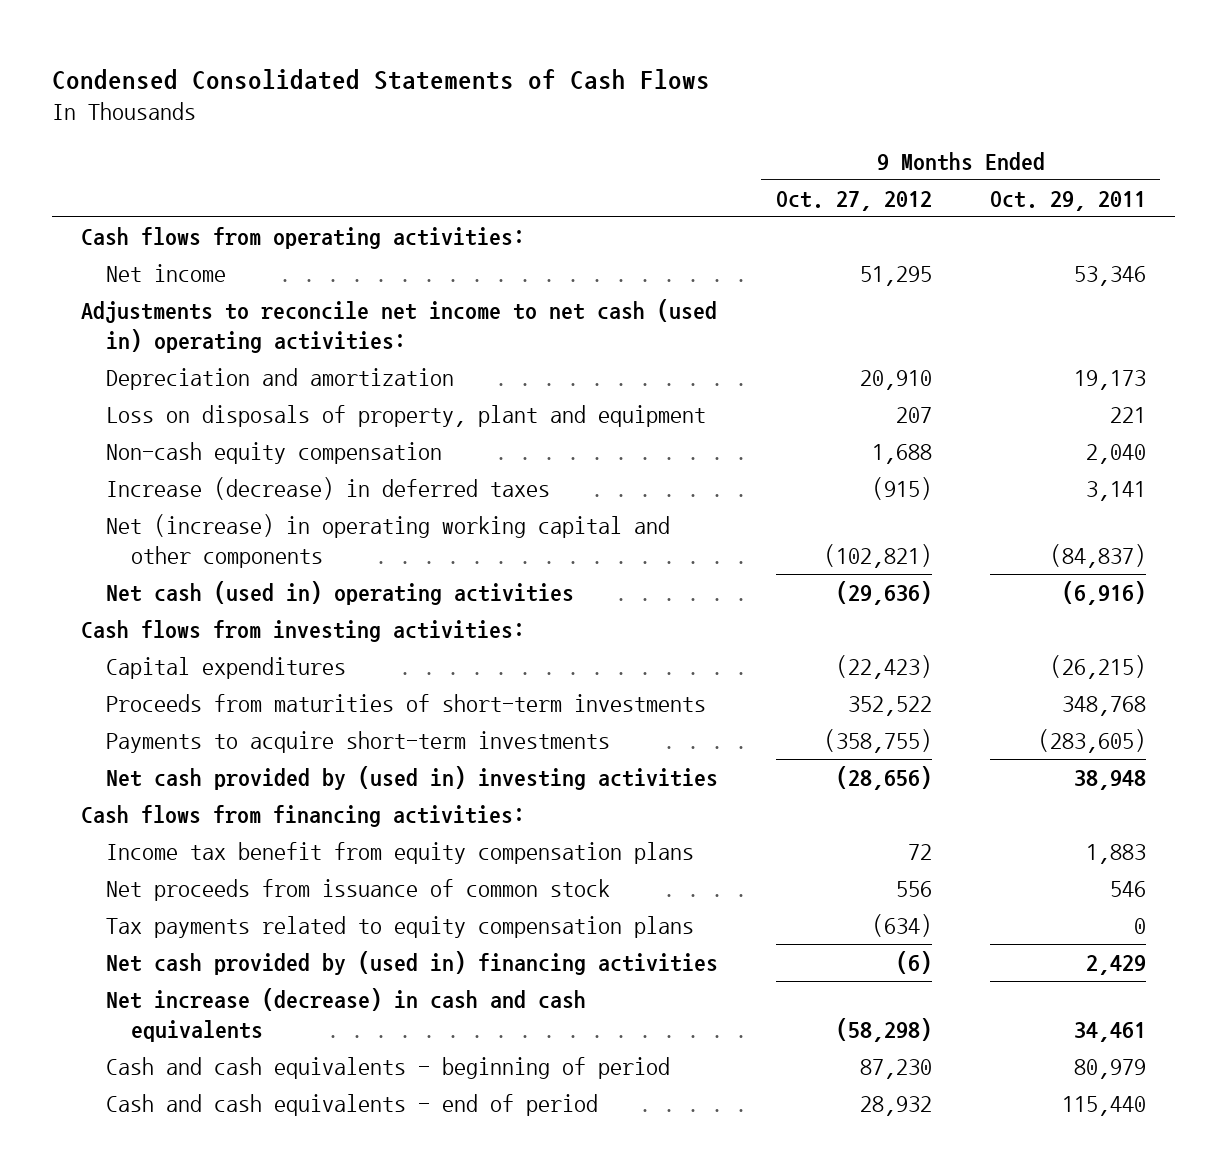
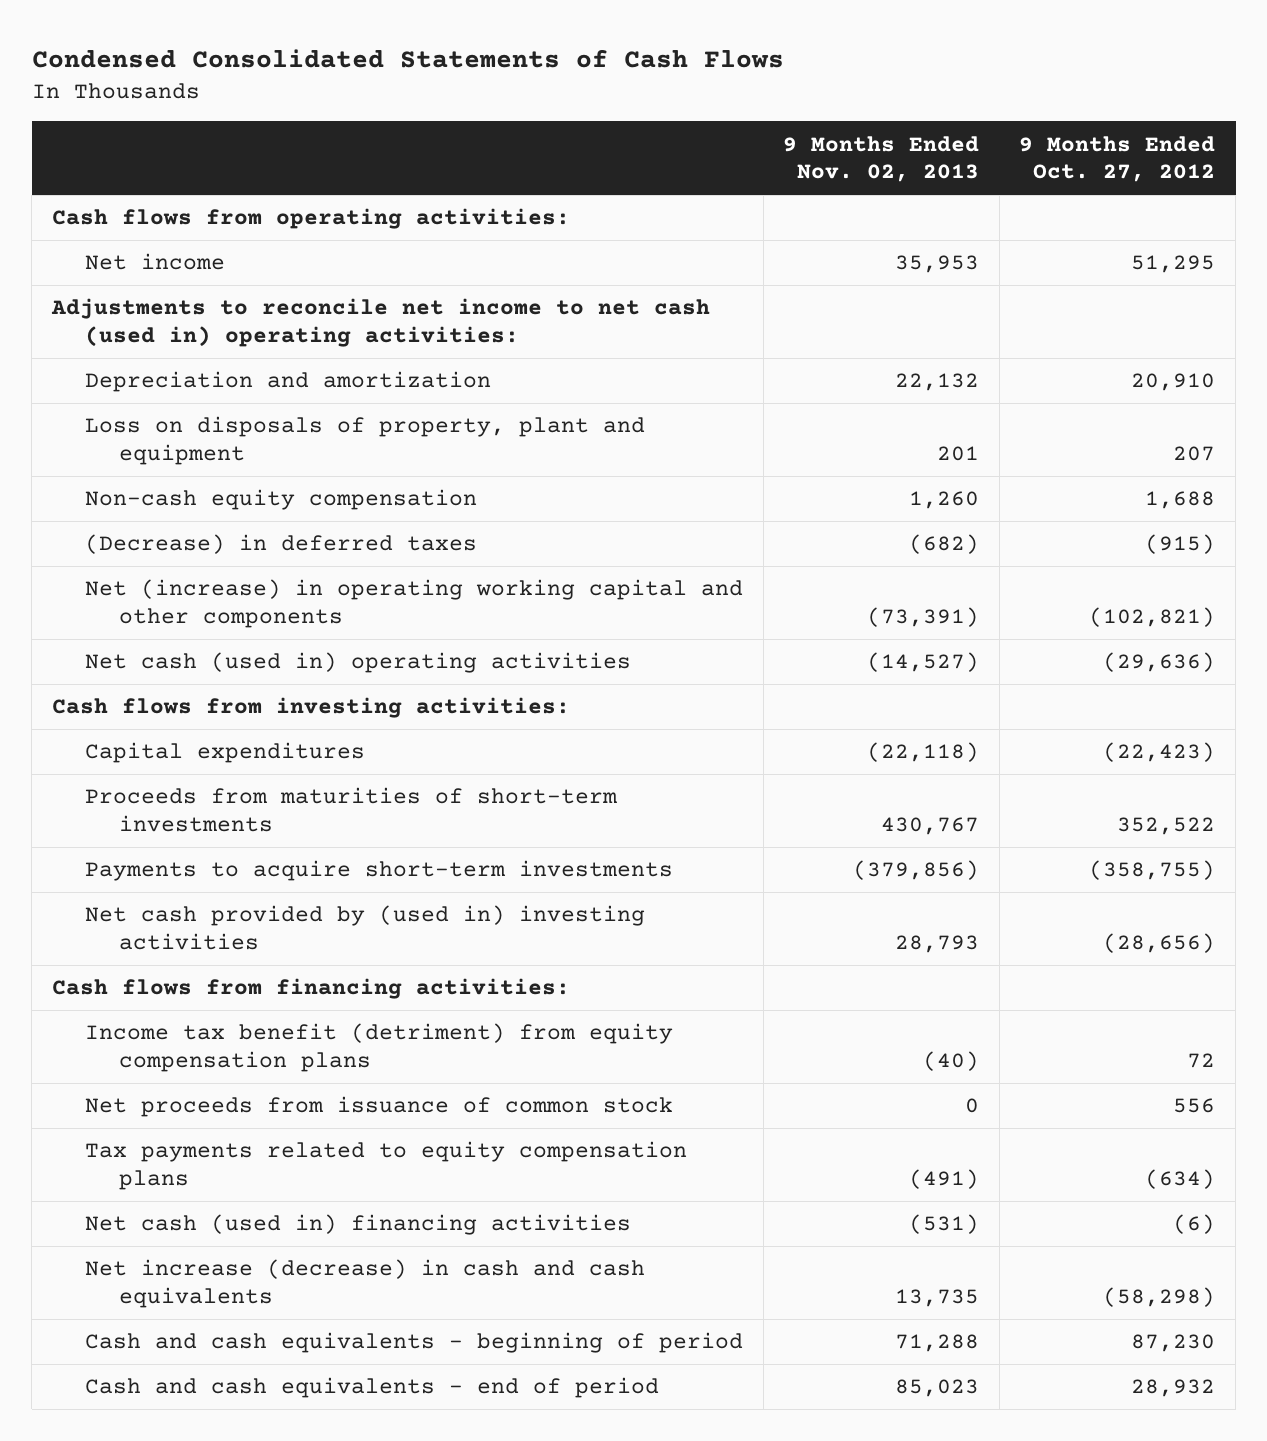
- | 9 Months Ended Oct. 27, 2012 | 9 Months Ended Oct. 29, 2011
+ | 9 Months Ended Nov. 02, 2013 | 9 Months Ended Oct. 27, 2012
- Increase (decrease) in deferred taxes | (915) | 3,141
+ (Decrease) in deferred taxes | (682) | (915)
- Income tax benefit from equity compensation plans | 72 | 1,883
+ Income tax benefit (detriment) from equity compensation plans | (40) | 72
- Net cash provided by (used in) financing activities | (6) | 2,429
+ Net cash (used in) financing activities | (531) | (6)

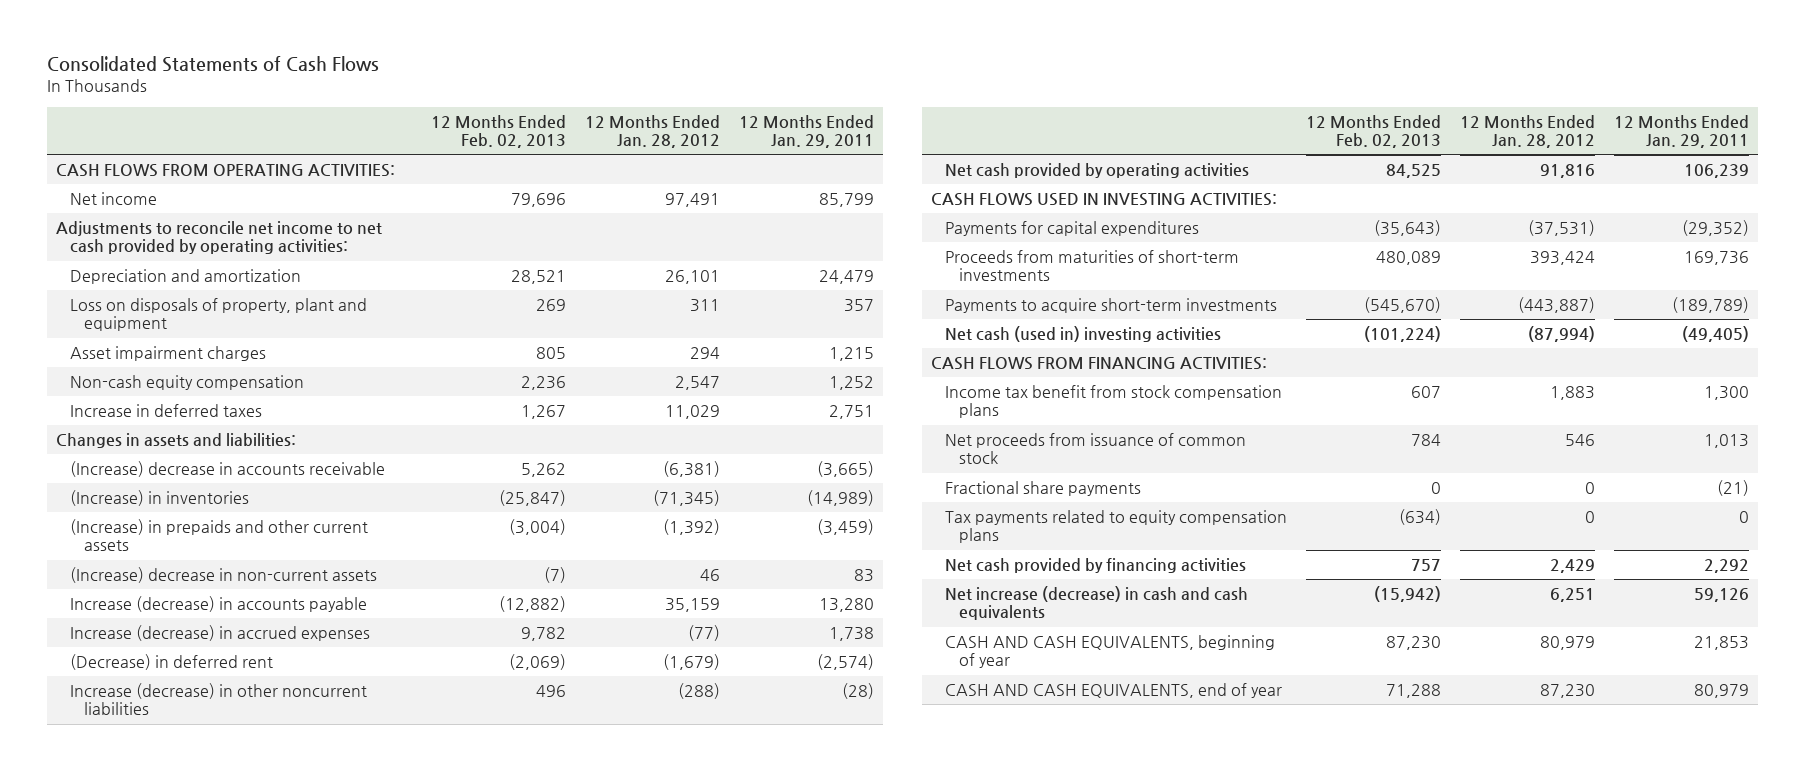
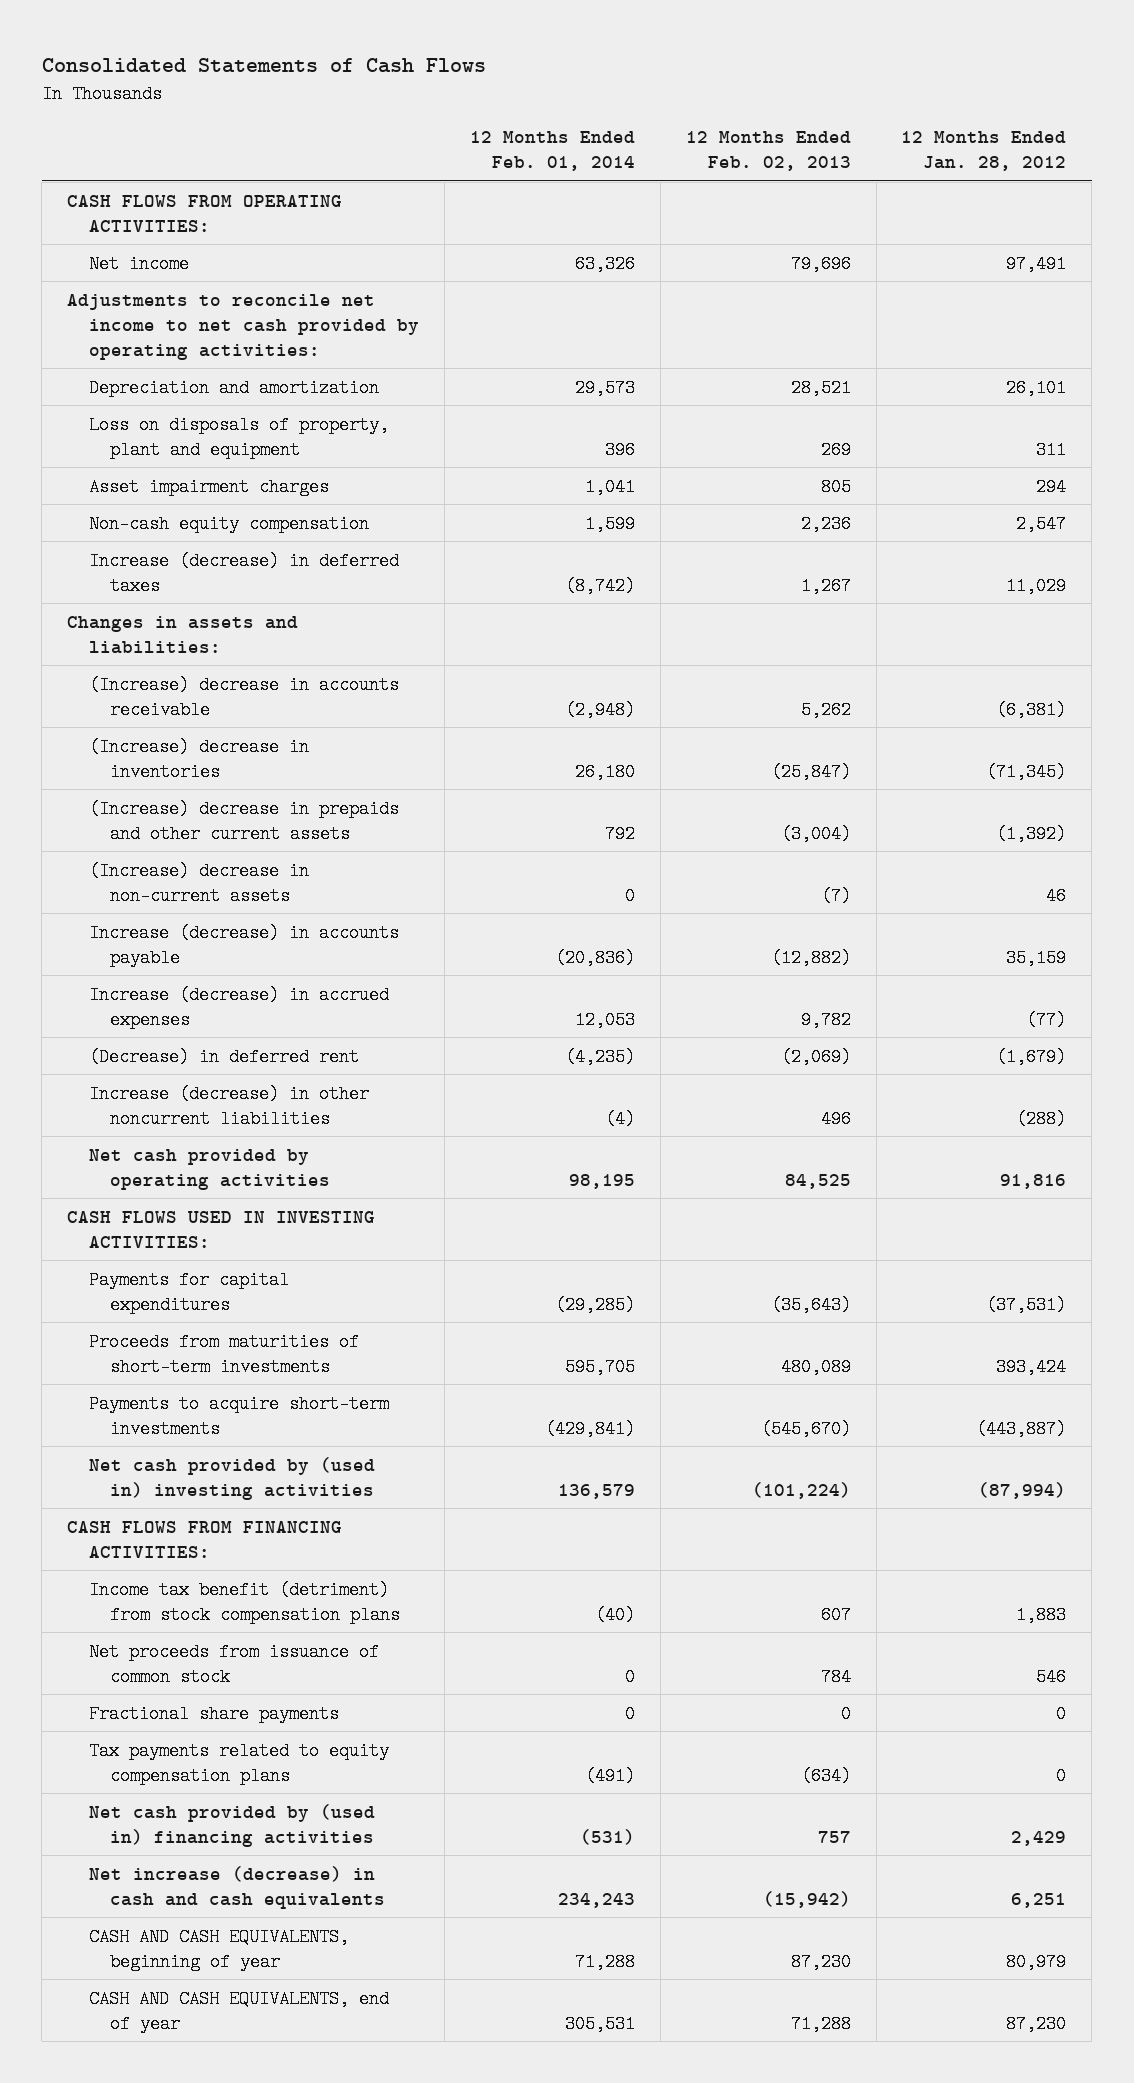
- | 12 Months Ended Feb. 02, 2013 | 12 Months Ended Jan. 28, 2012 | 12 Months Ended Jan. 29, 2011
+ | 12 Months Ended Feb. 01, 2014 | 12 Months Ended Feb. 02, 2013 | 12 Months Ended Jan. 28, 2012
- Increase in deferred taxes | 1,267 | 11,029 | 2,751
+ Increase (decrease) in deferred taxes | (8,742) | 1,267 | 11,029
- (Increase) in inventories | (25,847) | (71,345) | (14,989)
- (Increase) in prepaids and other current assets | (3,004) | (1,392) | (3,459)
+ (Increase) decrease in inventories | 26,180 | (25,847) | (71,345)
+ (Increase) decrease in prepaids and other current assets | 792 | (3,004) | (1,392)
- Net cash (used in) investing activities | (101,224) | (87,994) | (49,405)
+ Net cash provided by (used in) investing activities | 136,579 | (101,224) | (87,994)
- Income tax benefit from stock compensation plans | 607 | 1,883 | 1,300
+ Income tax benefit (detriment) from stock compensation plans | (40) | 607 | 1,883
- Net cash provided by financing activities | 757 | 2,429 | 2,292
+ Net cash provided by (used in) financing activities | (531) | 757 | 2,429

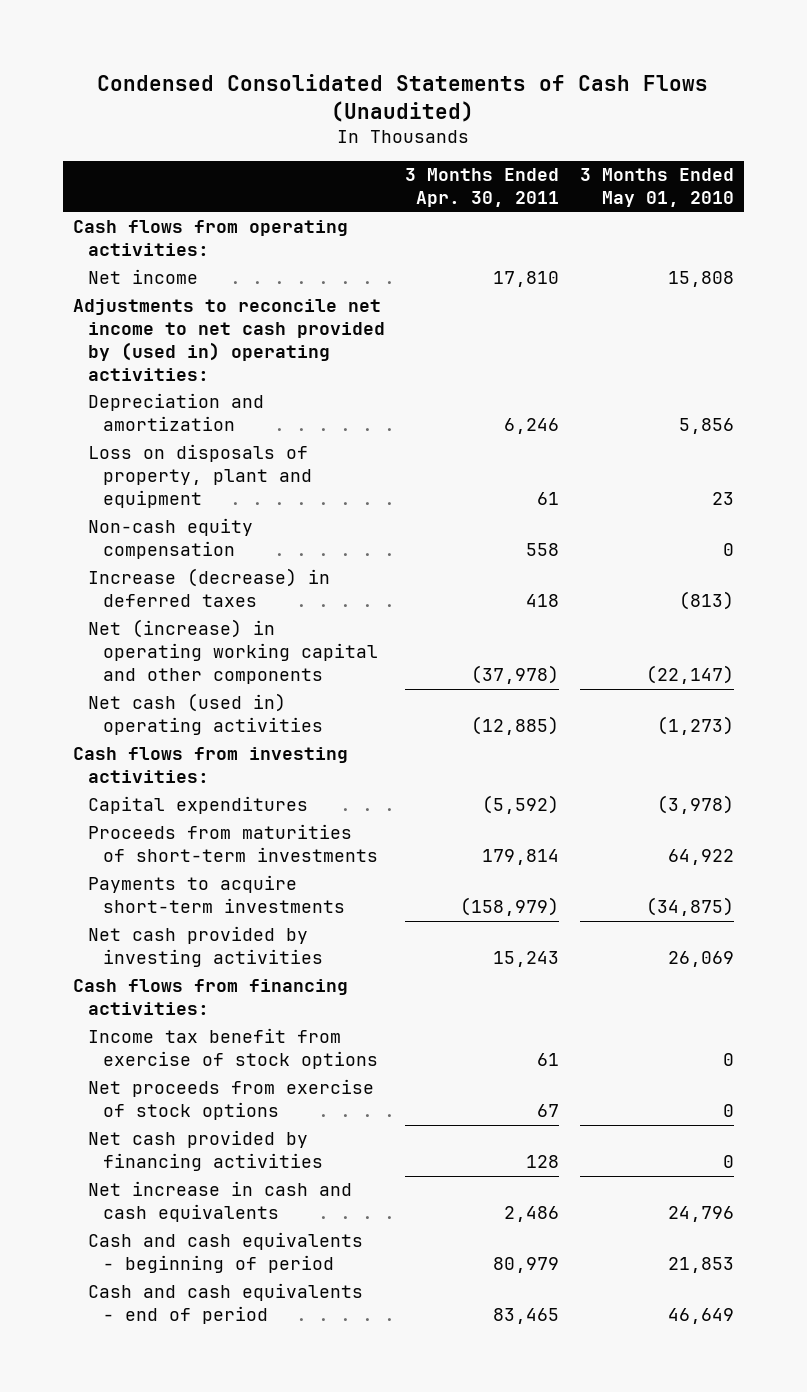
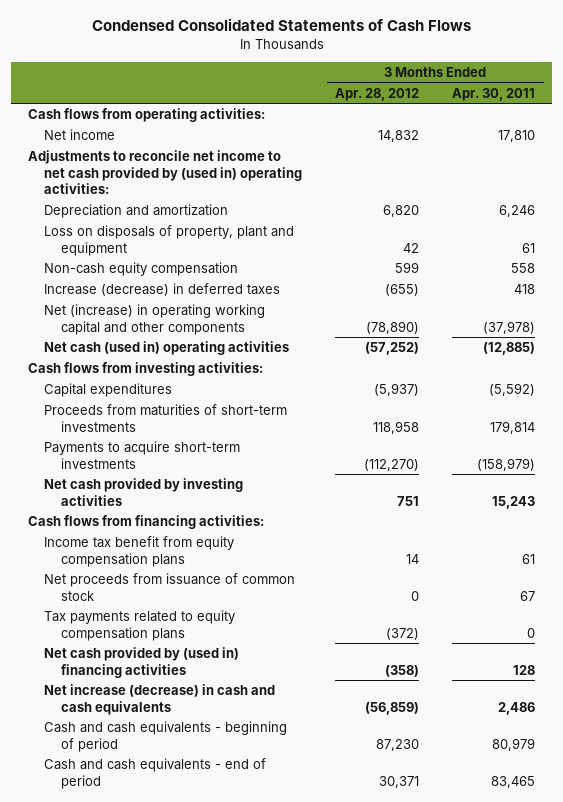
- Condensed Consolidated Statements of Cash Flows (Unaudited)
+ Condensed Consolidated Statements of Cash Flows
- | 3 Months Ended Apr. 30, 2011 | 3 Months Ended May 01, 2010
+ | 3 Months Ended Apr. 28, 2012 | 3 Months Ended Apr. 30, 2011
- Income tax benefit from exercise of stock options | 61 | 0
- Net proceeds from exercise of stock options | 67 | 0
- Net cash provided by financing activities | 128 | 0
- Net increase in cash and cash equivalents | 2,486 | 24,796
+ Income tax benefit from equity compensation plans | 14 | 61
+ Net proceeds from issuance of common stock | 0 | 67
+ Tax payments related to equity compensation plans | (372) | 0
+ Net cash provided by (used in) financing activities | (358) | 128
+ Net increase (decrease) in cash and cash equivalents | (56,859) | 2,486

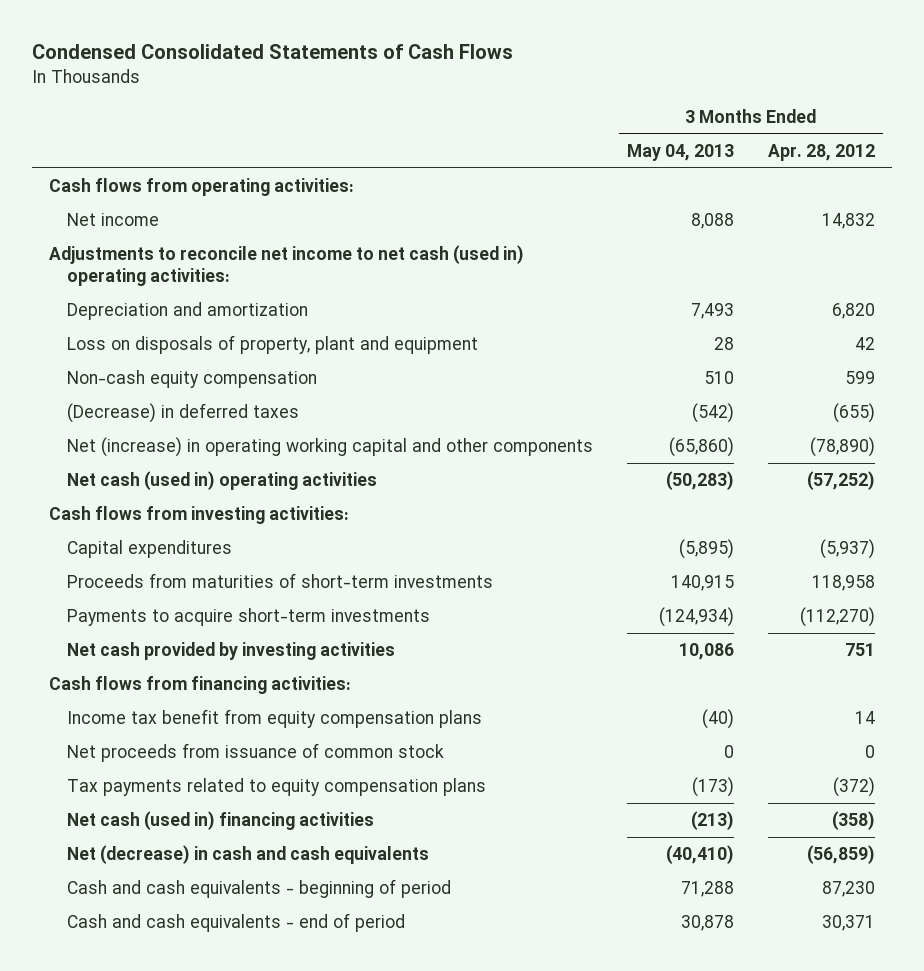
- | 3 Months Ended Apr. 28, 2012 | 3 Months Ended Apr. 30, 2011
+ | 3 Months Ended May 04, 2013 | 3 Months Ended Apr. 28, 2012
- Adjustments to reconcile net income to net cash provided by (used in) operating activities:
+ Adjustments to reconcile net income to net cash (used in) operating activities:
- Increase (decrease) in deferred taxes | (655) | 418
+ (Decrease) in deferred taxes | (542) | (655)
- Net cash provided by (used in) financing activities | (358) | 128
- Net increase (decrease) in cash and cash equivalents | (56,859) | 2,486
+ Net cash (used in) financing activities | (213) | (358)
+ Net (decrease) in cash and cash equivalents | (40,410) | (56,859)

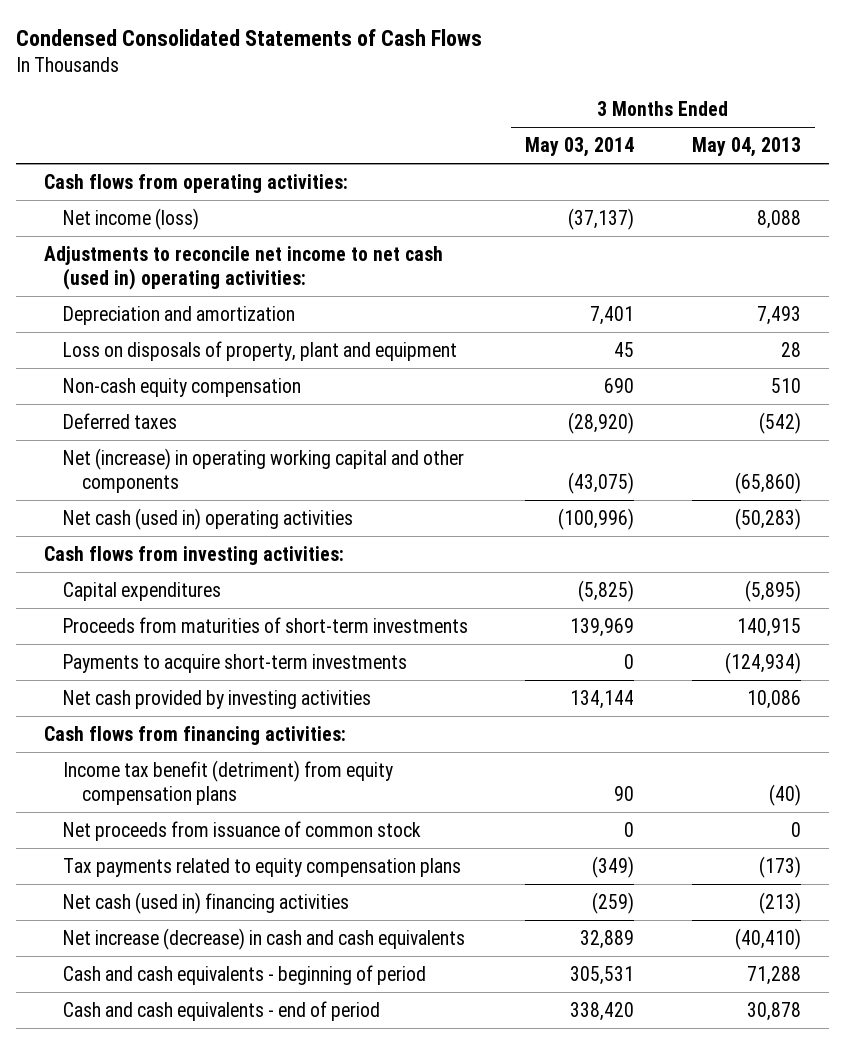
- | 3 Months Ended May 04, 2013 | 3 Months Ended Apr. 28, 2012
+ | 3 Months Ended May 03, 2014 | 3 Months Ended May 04, 2013
- Net income | 8,088 | 14,832
+ Net income (loss) | (37,137) | 8,088
- (Decrease) in deferred taxes | (542) | (655)
+ Deferred taxes | (28,920) | (542)
- Income tax benefit from equity compensation plans | (40) | 14
+ Income tax benefit (detriment) from equity compensation plans | 90 | (40)
- Net (decrease) in cash and cash equivalents | (40,410) | (56,859)
+ Net increase (decrease) in cash and cash equivalents | 32,889 | (40,410)

